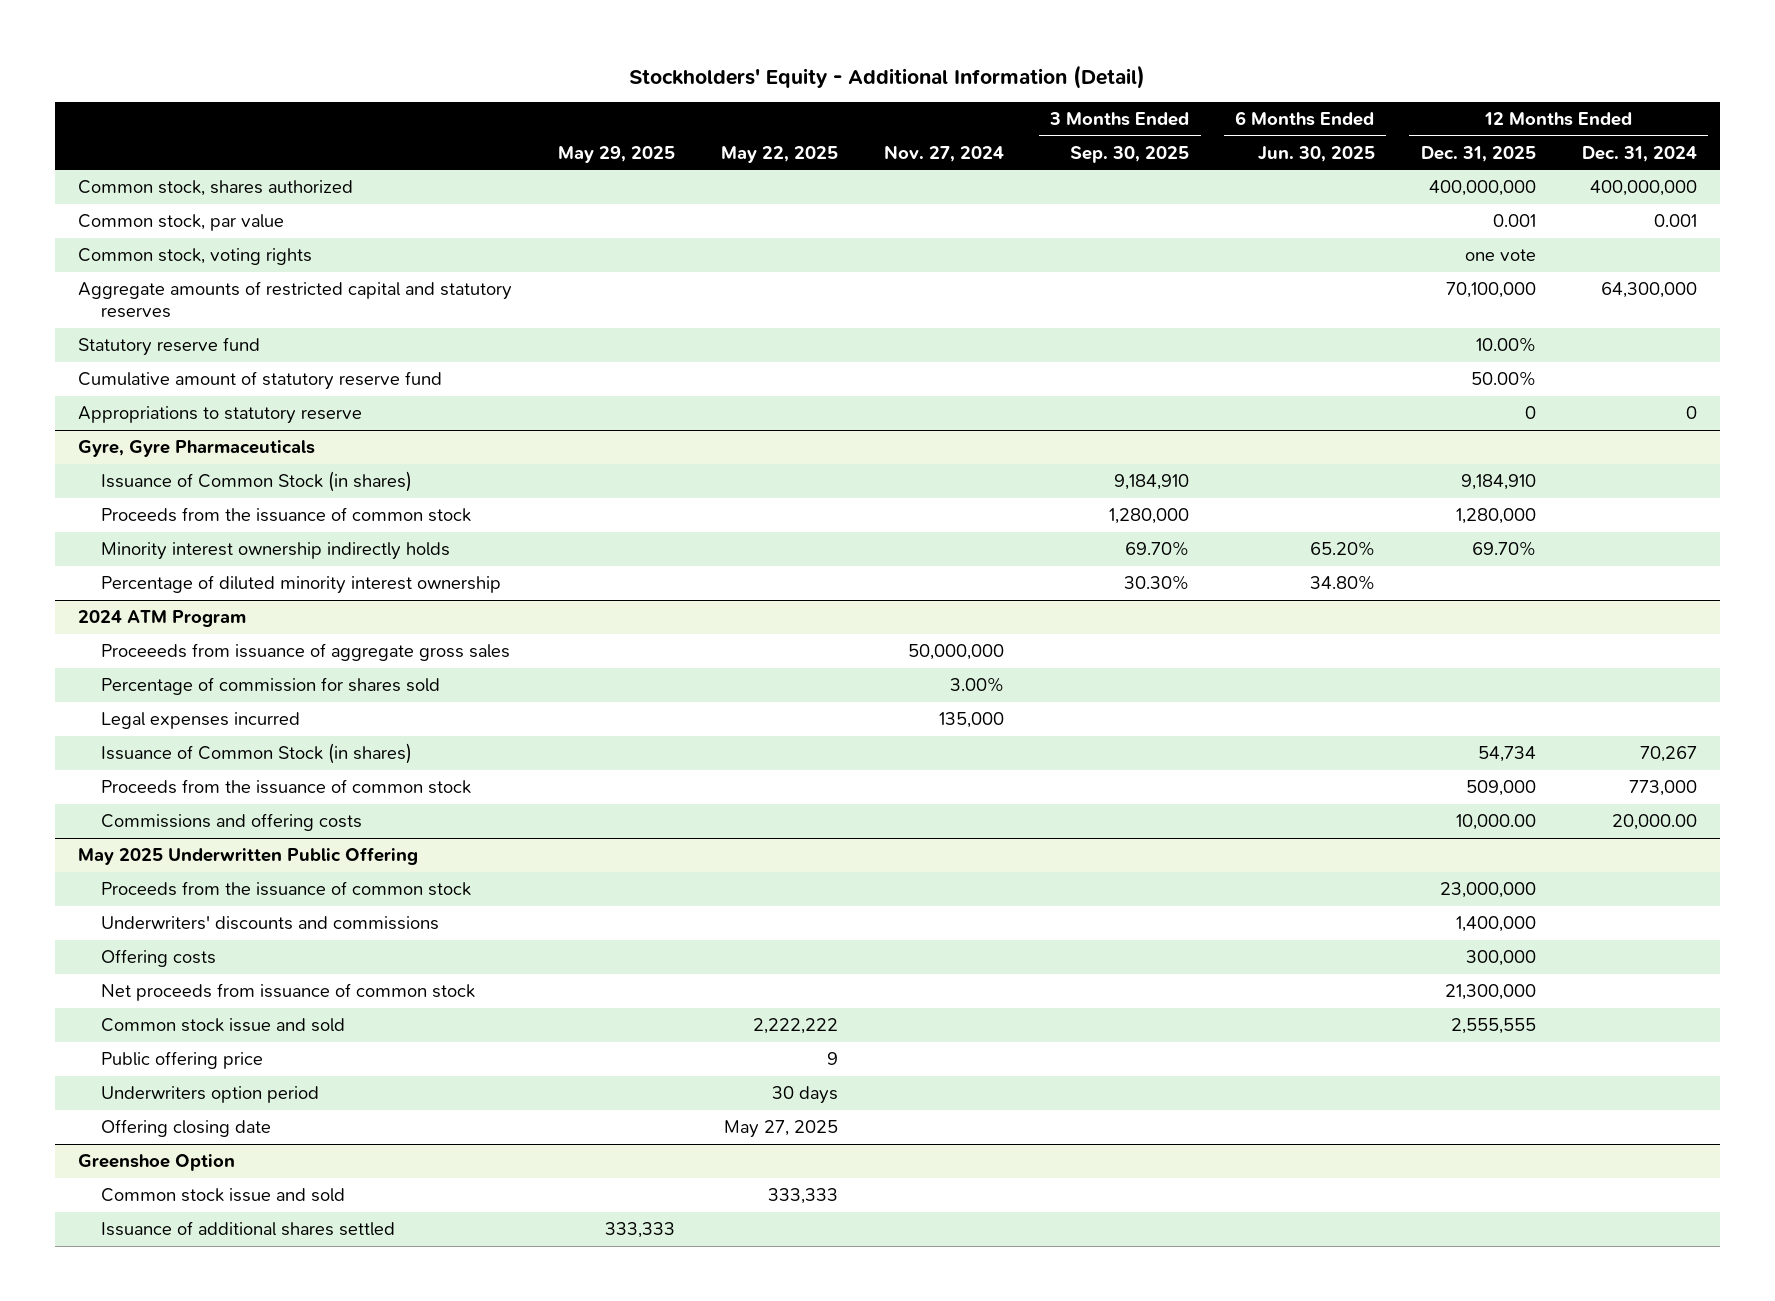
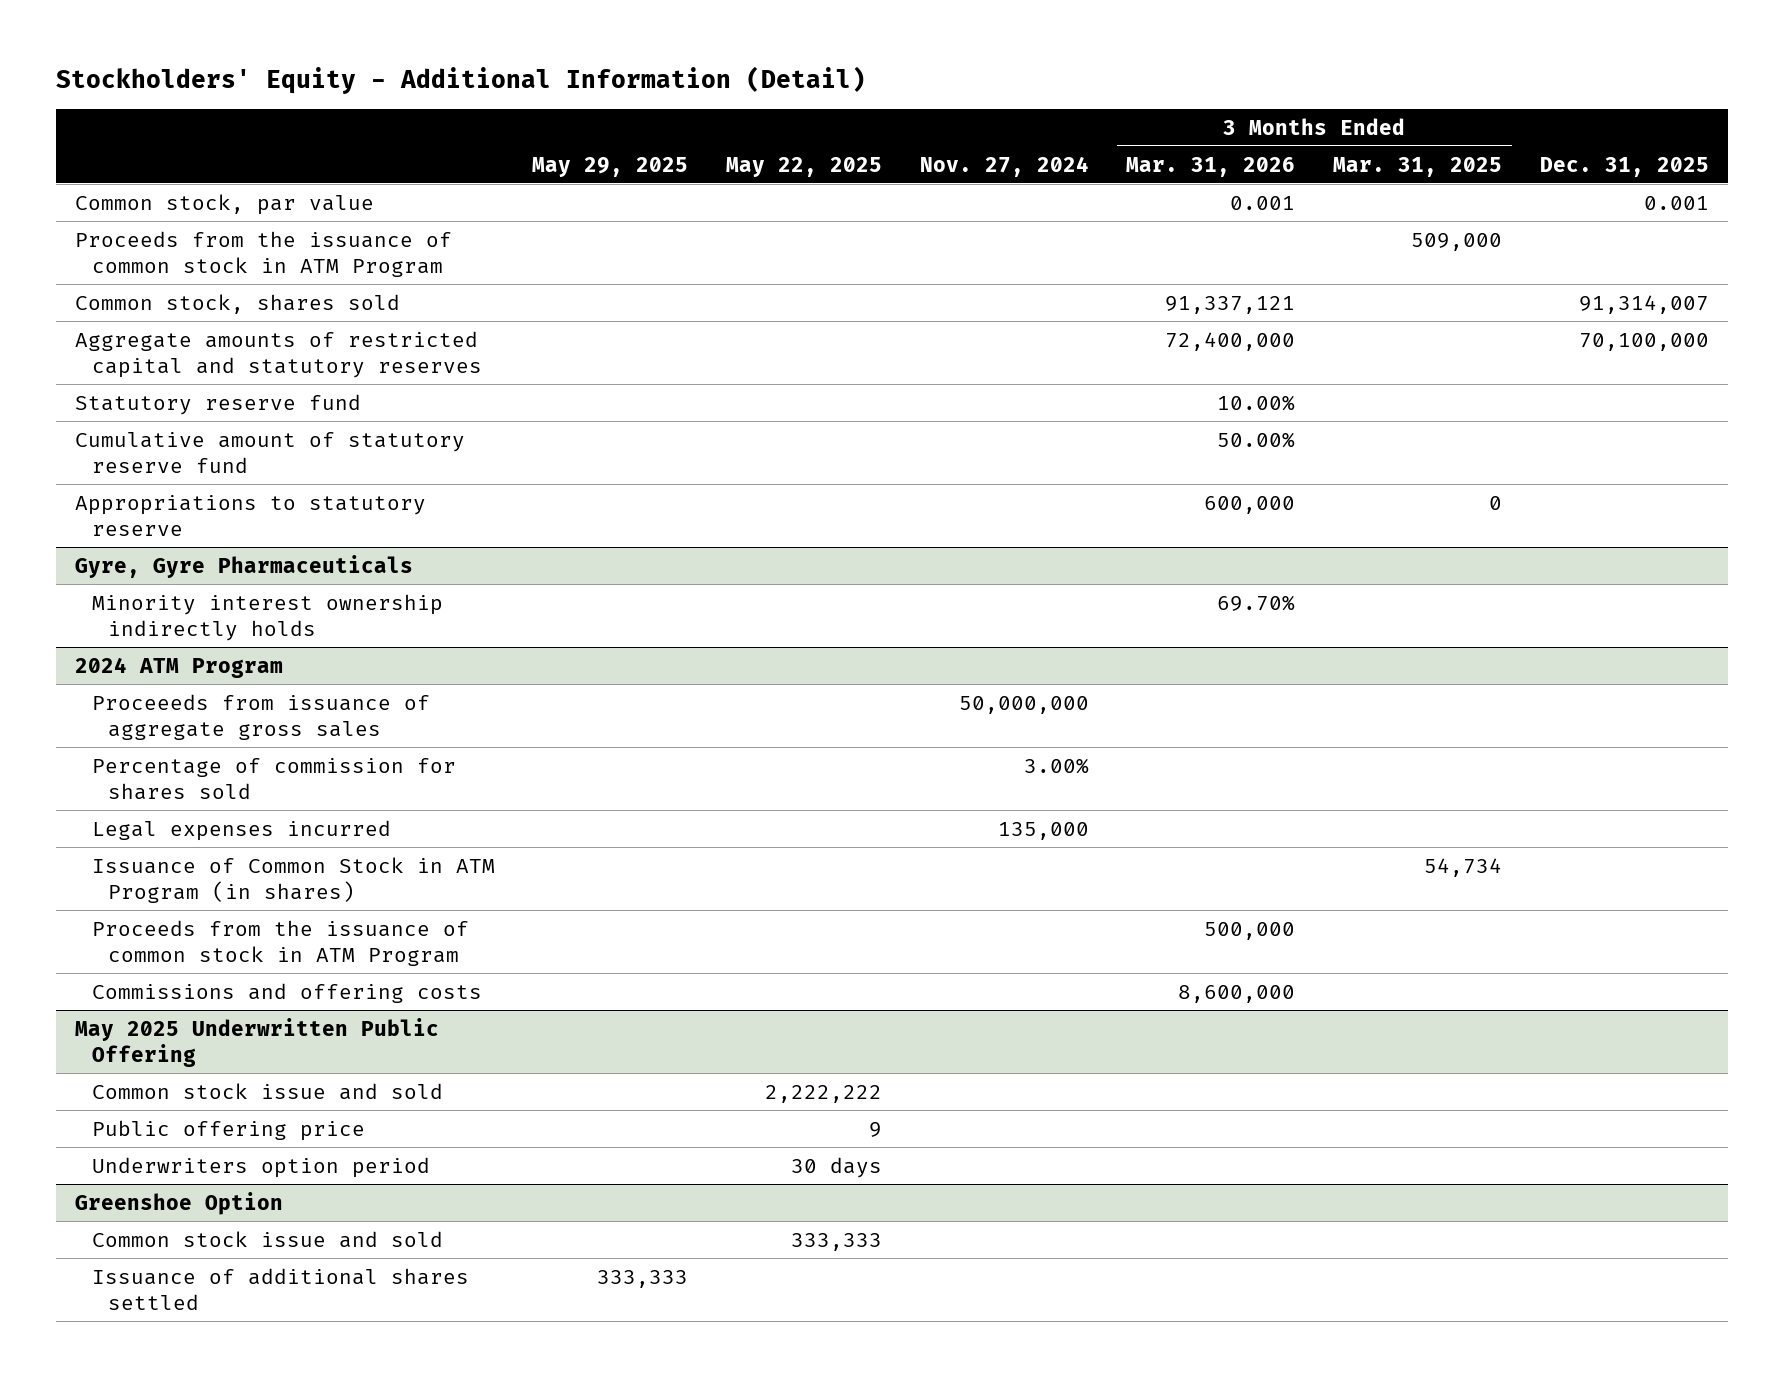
- | May 29, 2025 | May 22, 2025 | Nov. 27, 2024 | 3 Months Ended Sep. 30, 2025 | 6 Months Ended Jun. 30, 2025 | 12 Months Ended Dec. 31, 2025 | 12 Months Ended Dec. 31, 2024
+ | May 29, 2025 | May 22, 2025 | Nov. 27, 2024 | 3 Months Ended Mar. 31, 2026 | 3 Months Ended Mar. 31, 2025 | Dec. 31, 2025
- Common stock, shares authorized | | | | | | 400,000,000 | 400,000,000
- Common stock, voting rights | | | | | | one vote |
+ Proceeds from the issuance of common stock in ATM Program | | | | | 509,000 |
+ Common stock, shares sold | | | | 91,337,121 | | 91,314,007
@ Gyre, Gyre Pharmaceuticals
- Issuance of Common Stock (in shares) | | | | 9,184,910 | | 9,184,910 |
- Proceeds from the issuance of common stock | | | | 1,280,000 | | 1,280,000 |
- Percentage of diluted minority interest ownership | | | | 30.30% | 34.80% | |
@ 2024 ATM Program
- Issuance of Common Stock (in shares) | | | | | | 54,734 | 70,267
- Proceeds from the issuance of common stock | | | | | | 509,000 | 773,000
+ Issuance of Common Stock in ATM Program (in shares) | | | | | 54,734 |
+ Proceeds from the issuance of common stock in ATM Program | | | | 500,000 | |
@ May 2025 Underwritten Public Offering
- Proceeds from the issuance of common stock | | | | | | 23,000,000 |
- Underwriters' discounts and commissions | | | | | | 1,400,000 |
- Offering costs | | | | | | 300,000 |
- Net proceeds from issuance of common stock | | | | | | 21,300,000 |
- Offering closing date | | May 27, 2025 | | | | |

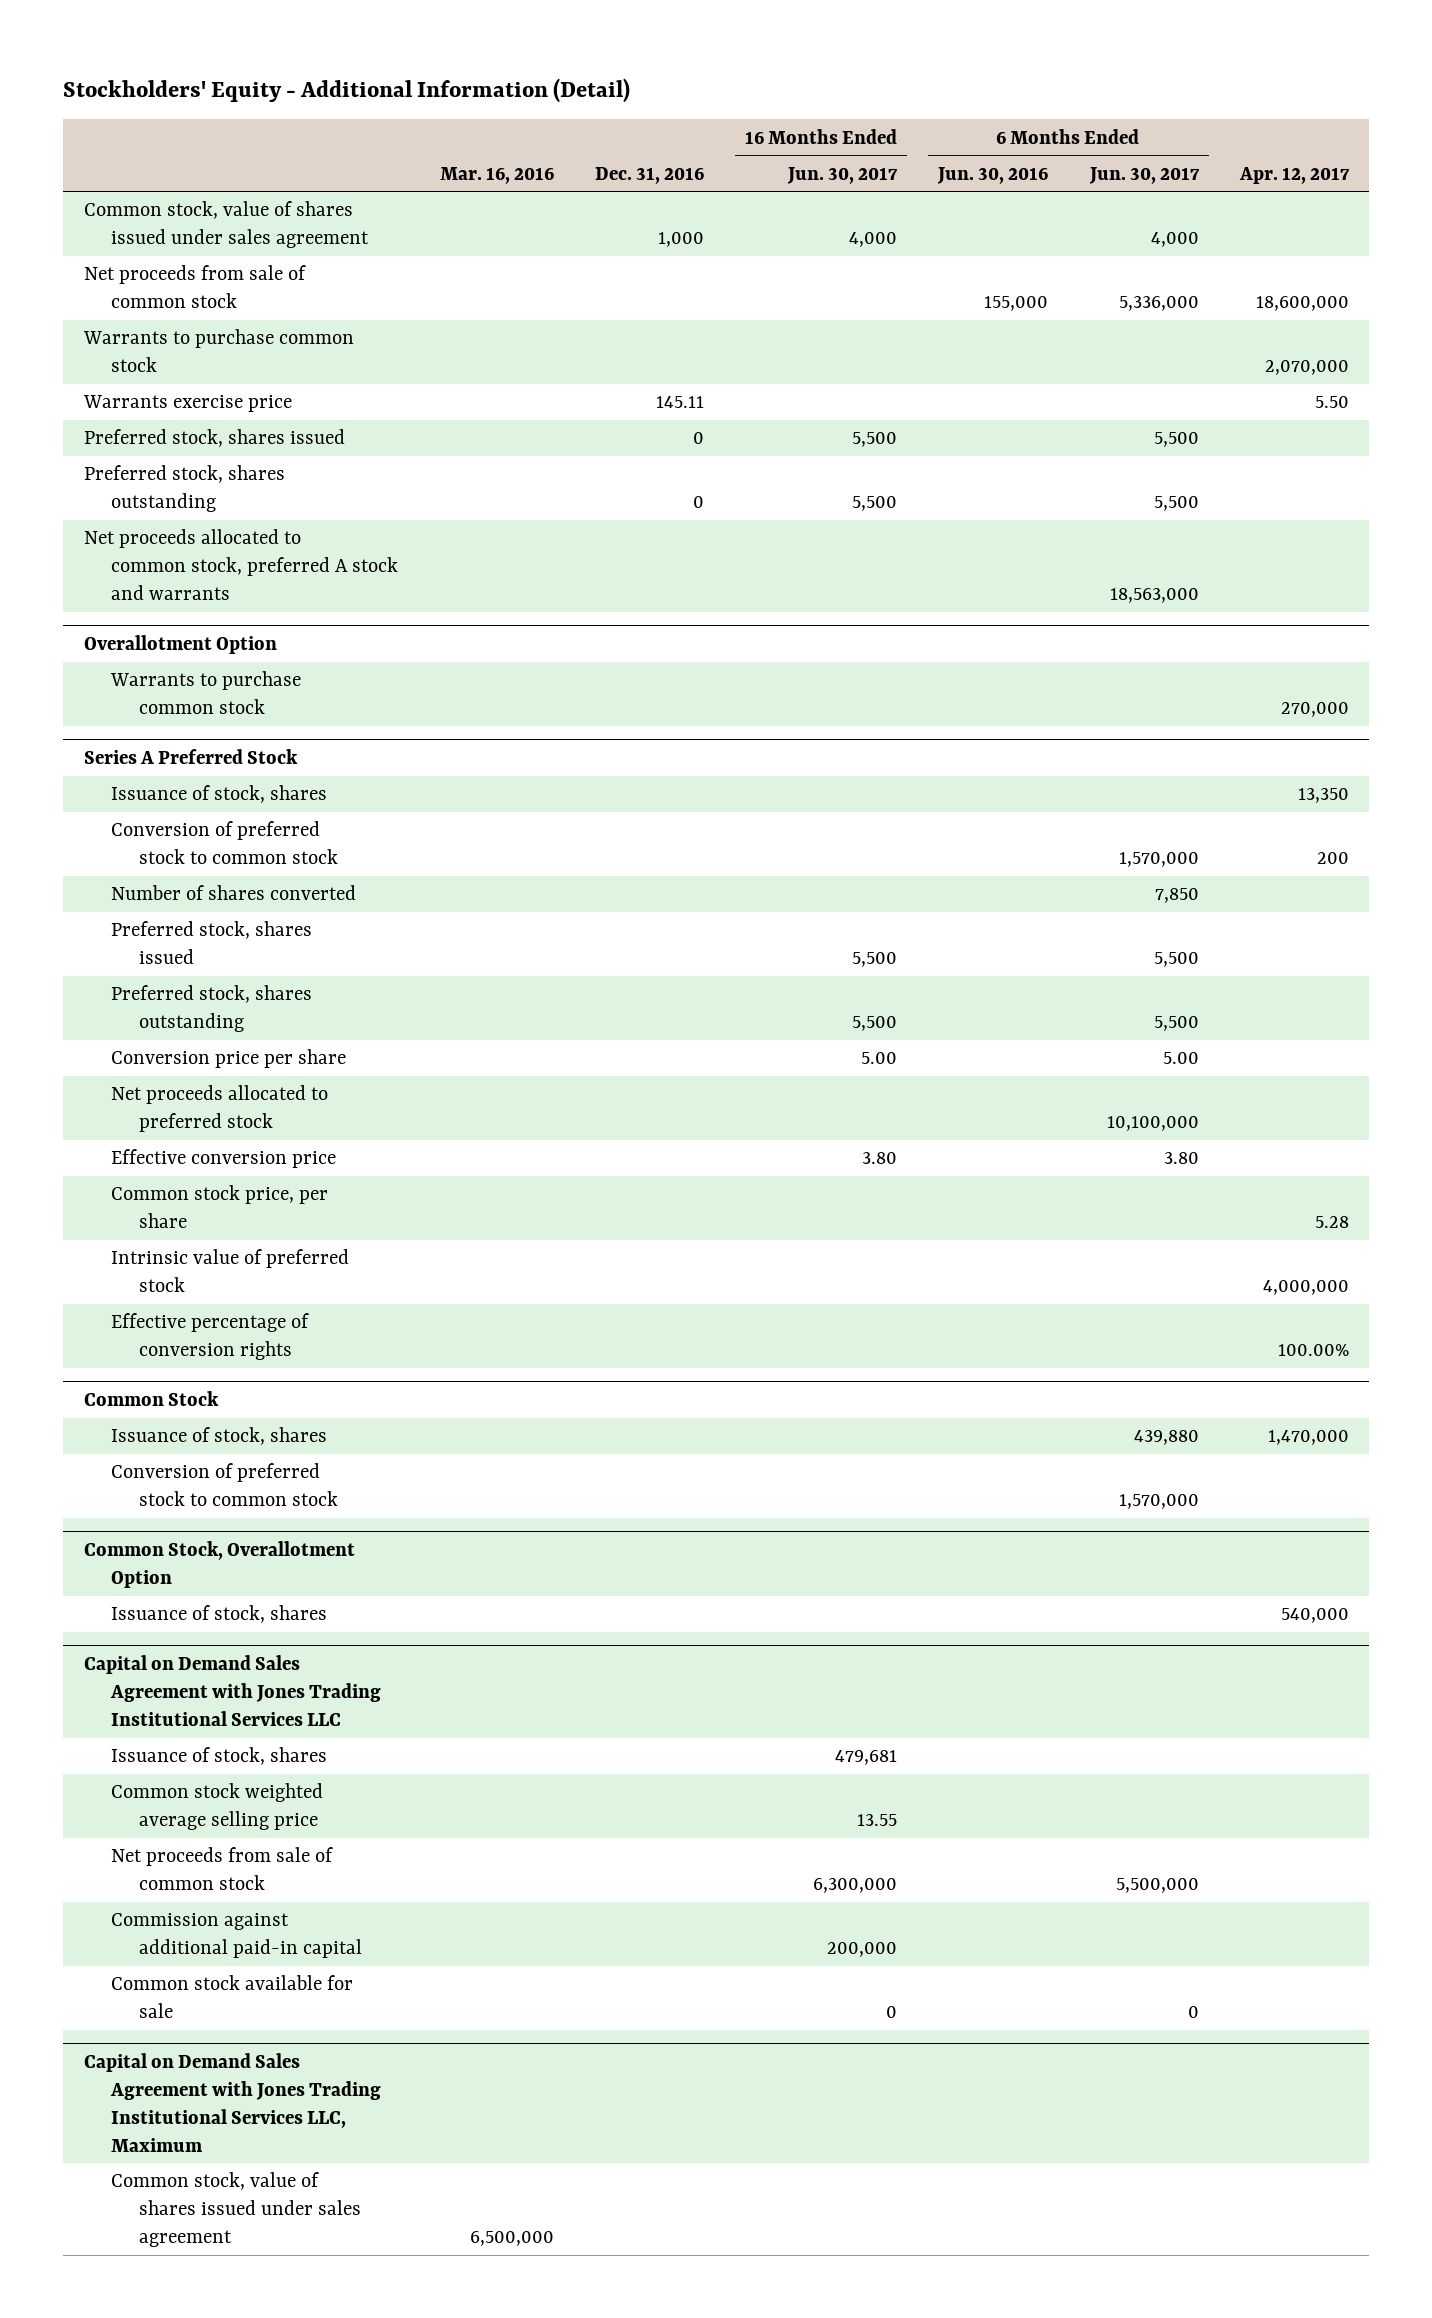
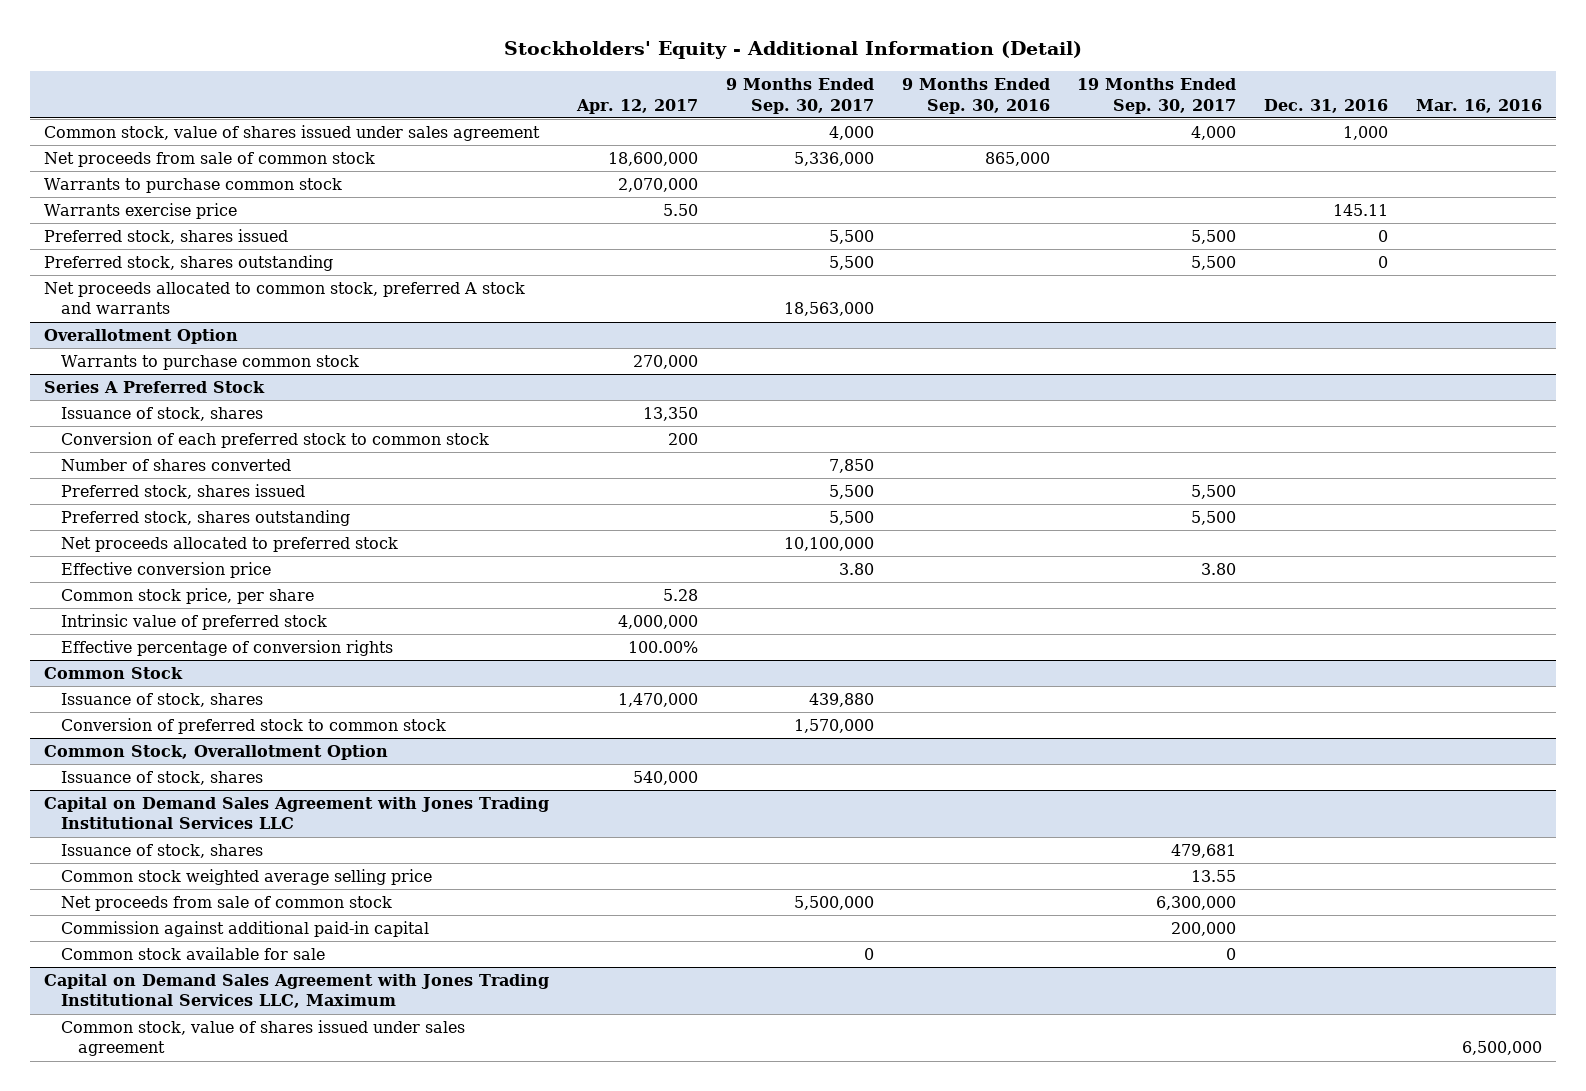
- | Mar. 16, 2016 | Dec. 31, 2016 | 16 Months Ended Jun. 30, 2017 | 6 Months Ended Jun. 30, 2016 | 6 Months Ended Jun. 30, 2017 | Apr. 12, 2017
+ | Apr. 12, 2017 | 9 Months Ended Sep. 30, 2017 | 9 Months Ended Sep. 30, 2016 | 19 Months Ended Sep. 30, 2017 | Dec. 31, 2016 | Mar. 16, 2016
@ Series A Preferred Stock
- Conversion of preferred stock to common stock | | | | | 1,570,000 | 200
+ Conversion of each preferred stock to common stock | 200 | | | | |
- Conversion price per share | | | 5.00 | | 5.00 |

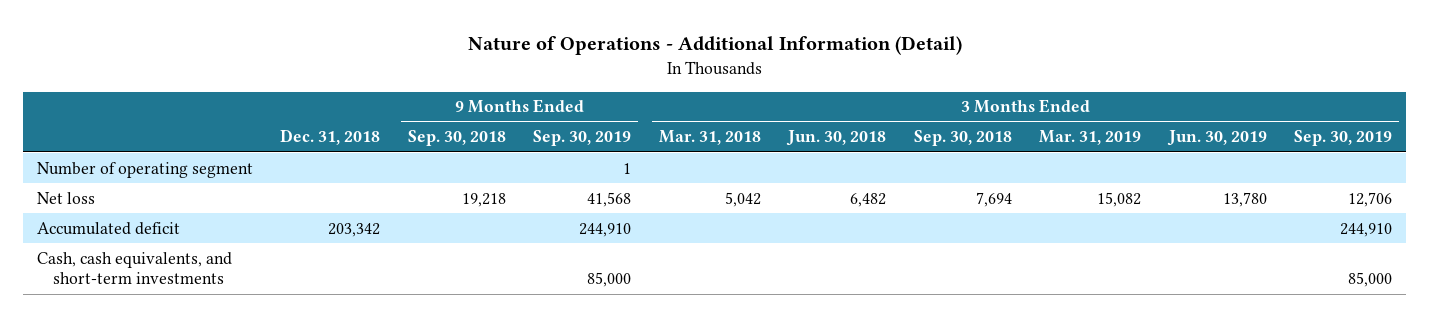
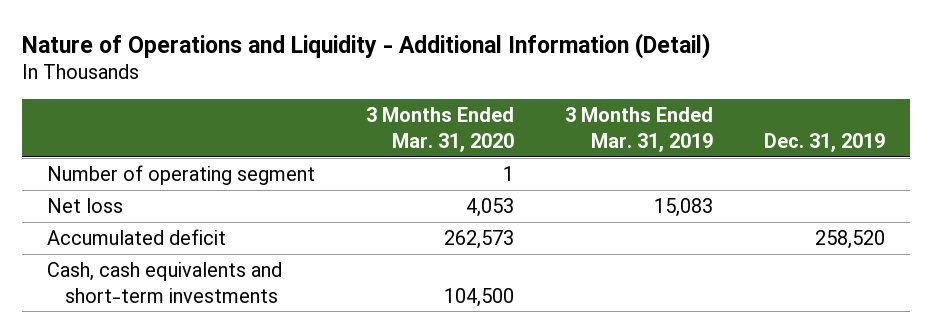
- Nature of Operations - Additional Information (Detail)
+ Nature of Operations and Liquidity - Additional Information (Detail)
- | Dec. 31, 2018 | 9 Months Ended Sep. 30, 2018 | 9 Months Ended Sep. 30, 2019 | 3 Months Ended Mar. 31, 2018 | 3 Months Ended Jun. 30, 2018 | 3 Months Ended Sep. 30, 2018 | 3 Months Ended Mar. 31, 2019 | 3 Months Ended Jun. 30, 2019 | 3 Months Ended Sep. 30, 2019
+ | 3 Months Ended Mar. 31, 2020 | 3 Months Ended Mar. 31, 2019 | Dec. 31, 2019
- Net loss | | 19,218 | 41,568 | 5,042 | 6,482 | 7,694 | 15,082 | 13,780 | 12,706
+ Net loss | 4,053 | 15,083 |
- Cash, cash equivalents, and short-term investments | | | 85,000 | | | | | | 85,000
+ Cash, cash equivalents and short-term investments | 104,500 | |

